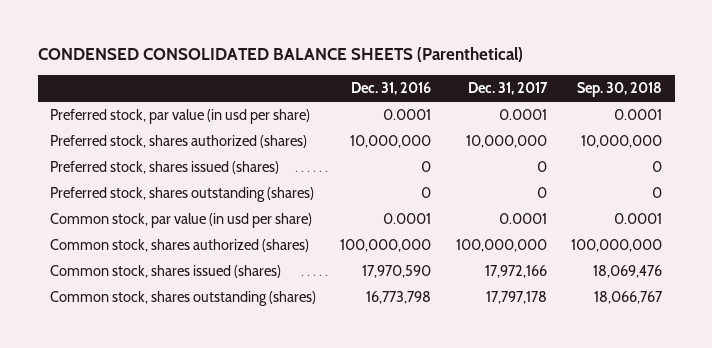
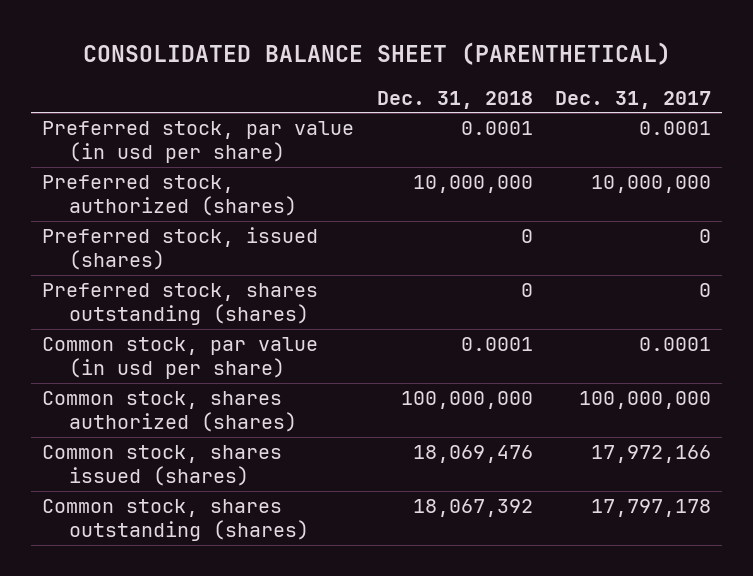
- CONDENSED CONSOLIDATED BALANCE SHEETS (Parenthetical)
+ CONSOLIDATED BALANCE SHEET (PARENTHETICAL)
- | Dec. 31, 2016 | Dec. 31, 2017 | Sep. 30, 2018
+ | Dec. 31, 2018 | Dec. 31, 2017
- Preferred stock, shares authorized (shares) | 10,000,000 | 10,000,000 | 10,000,000
- Preferred stock, shares issued (shares) | 0 | 0 | 0
+ Preferred stock, authorized (shares) | 10,000,000 | 10,000,000
+ Preferred stock, issued (shares) | 0 | 0

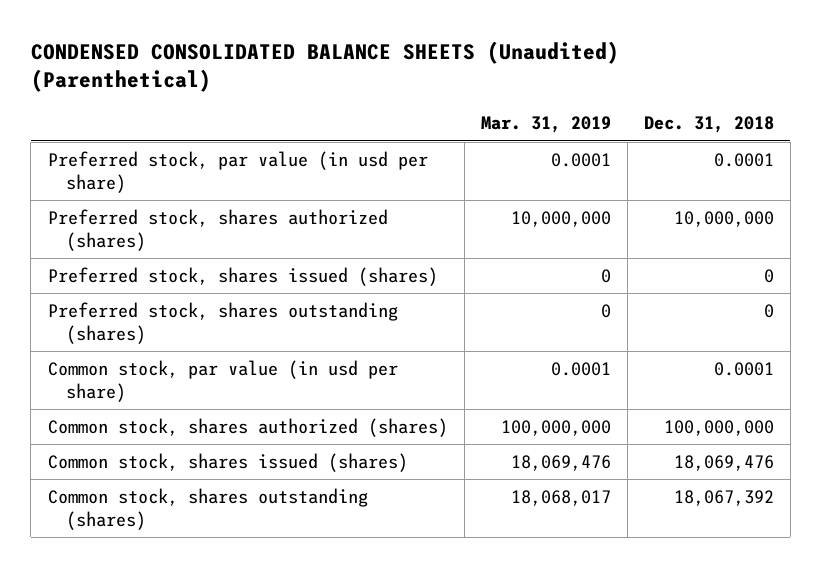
- CONSOLIDATED BALANCE SHEET (PARENTHETICAL)
+ CONDENSED CONSOLIDATED BALANCE SHEETS (Unaudited) (Parenthetical)
- | Dec. 31, 2018 | Dec. 31, 2017
+ | Mar. 31, 2019 | Dec. 31, 2018
- Preferred stock, authorized (shares) | 10,000,000 | 10,000,000
- Preferred stock, issued (shares) | 0 | 0
+ Preferred stock, shares authorized (shares) | 10,000,000 | 10,000,000
+ Preferred stock, shares issued (shares) | 0 | 0

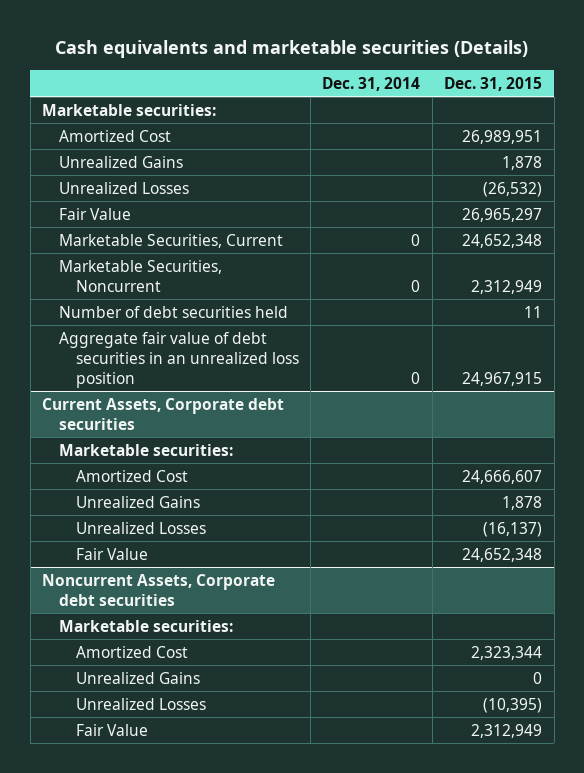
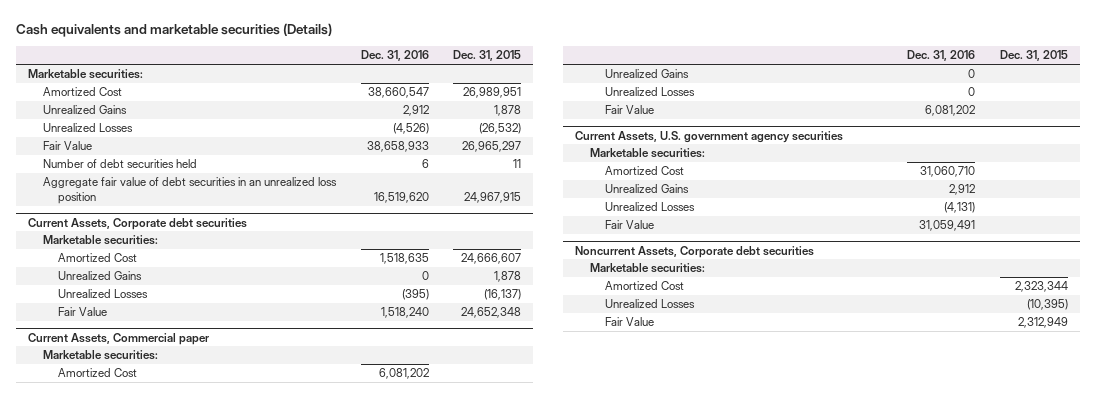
- | Dec. 31, 2014 | Dec. 31, 2015
+ | Dec. 31, 2016 | Dec. 31, 2015
- Marketable Securities, Current | 0 | 24,652,348
- Marketable Securities, Noncurrent | 0 | 2,312,949
+ Current Assets, Commercial paper
+ Marketable securities:
+ Amortized Cost | 6,081,202 |
+ Unrealized Gains | 0 |
+ Unrealized Losses | 0 |
+ Fair Value | 6,081,202 |
+ Current Assets, U.S. government agency securities
+ Marketable securities:
+ Amortized Cost | 31,060,710 |
+ Unrealized Gains | 2,912 |
+ Unrealized Losses | (4,131) |
+ Fair Value | 31,059,491 |
@ Noncurrent Assets, Corporate debt securities
- Unrealized Gains | | 0

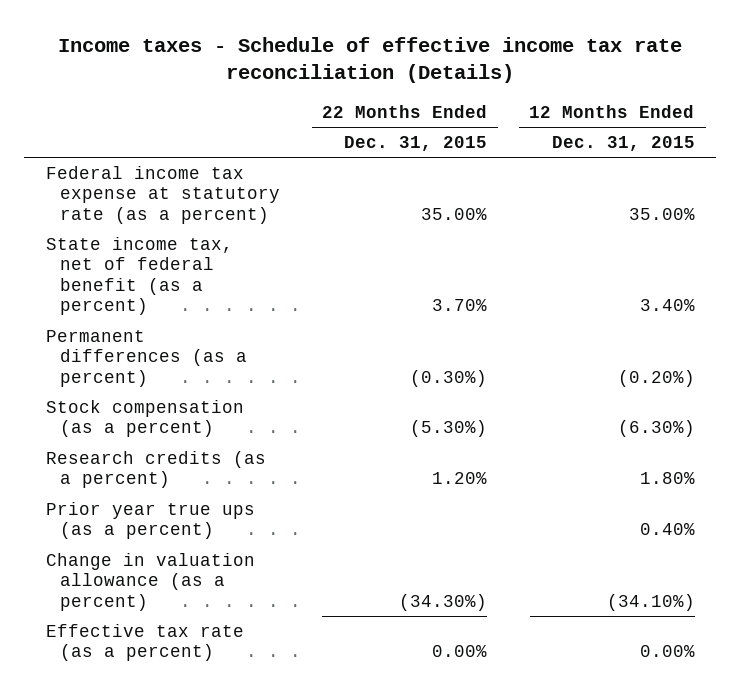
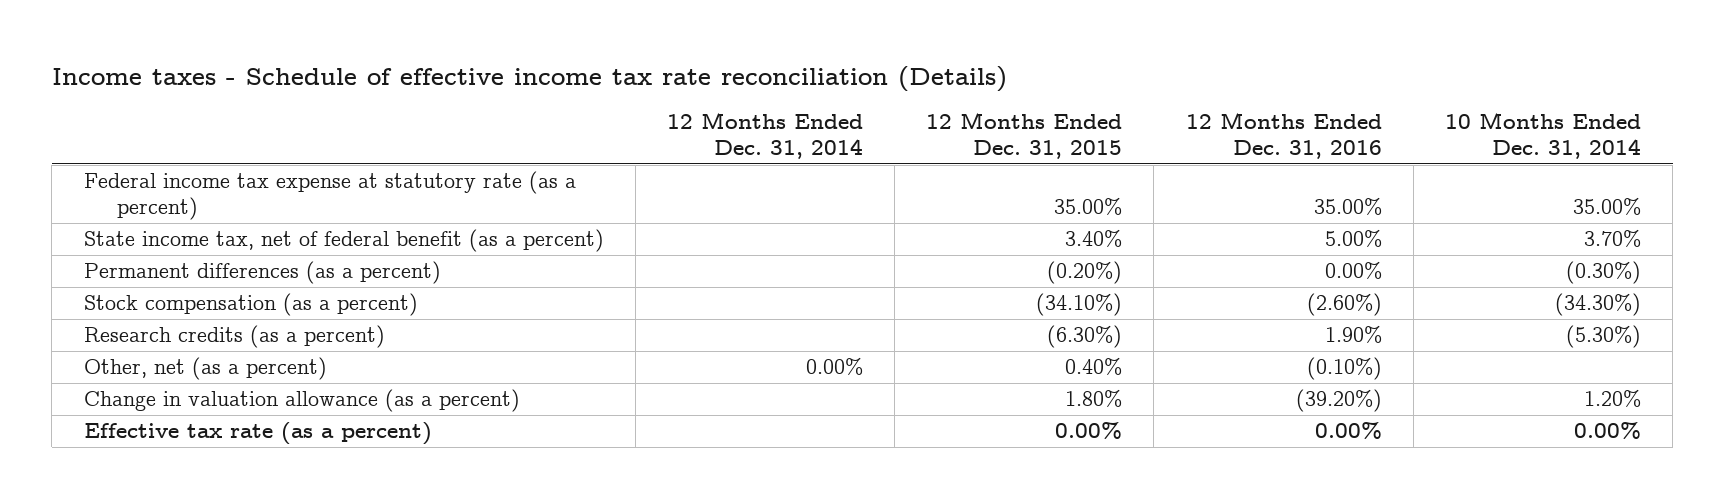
- | 22 Months Ended Dec. 31, 2015 | 12 Months Ended Dec. 31, 2015
+ | 12 Months Ended Dec. 31, 2014 | 12 Months Ended Dec. 31, 2015 | 12 Months Ended Dec. 31, 2016 | 10 Months Ended Dec. 31, 2014
- Stock compensation (as a percent) | (5.30%) | (6.30%)
- Research credits (as a percent) | 1.20% | 1.80%
- Prior year true ups (as a percent) | | 0.40%
- Change in valuation allowance (as a percent) | (34.30%) | (34.10%)
+ Stock compensation (as a percent) | | (34.10%) | (2.60%) | (34.30%)
+ Research credits (as a percent) | | (6.30%) | 1.90% | (5.30%)
+ Other, net (as a percent) | 0.00% | 0.40% | (0.10%) |
+ Change in valuation allowance (as a percent) | | 1.80% | (39.20%) | 1.20%

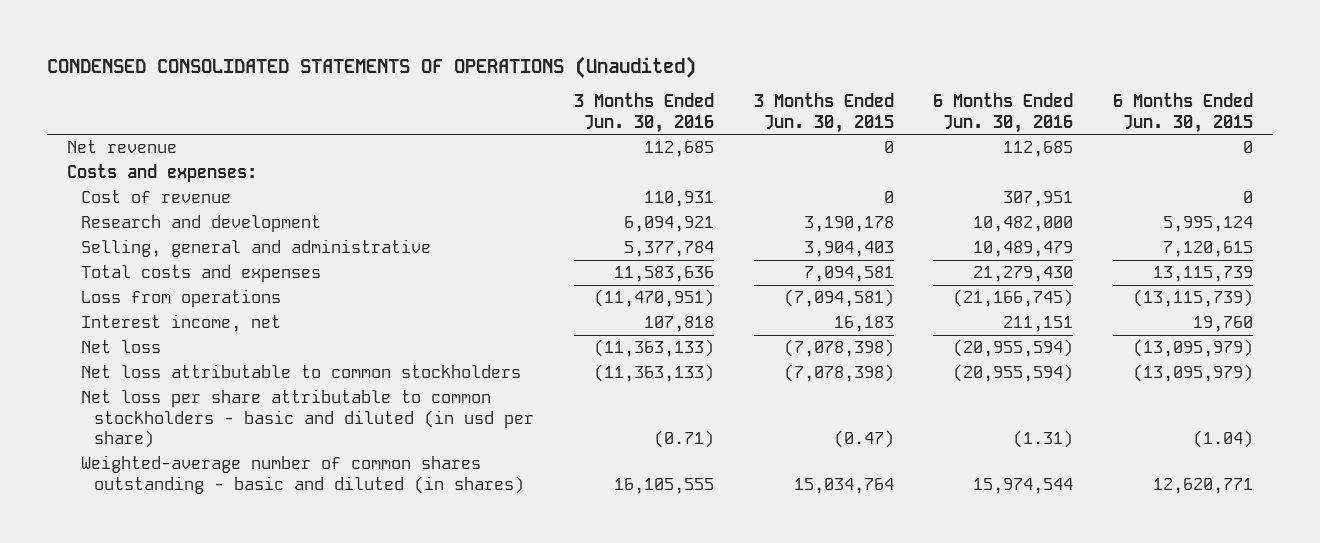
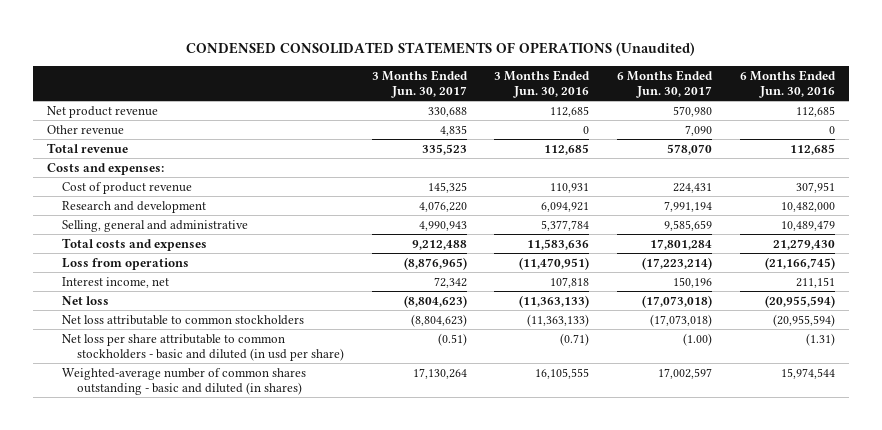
- | 3 Months Ended Jun. 30, 2016 | 3 Months Ended Jun. 30, 2015 | 6 Months Ended Jun. 30, 2016 | 6 Months Ended Jun. 30, 2015
+ | 3 Months Ended Jun. 30, 2017 | 3 Months Ended Jun. 30, 2016 | 6 Months Ended Jun. 30, 2017 | 6 Months Ended Jun. 30, 2016
- Net revenue | 112,685 | 0 | 112,685 | 0
+ Net product revenue | 330,688 | 112,685 | 570,980 | 112,685
+ Other revenue | 4,835 | 0 | 7,090 | 0
+ Total revenue | 335,523 | 112,685 | 578,070 | 112,685
- Cost of revenue | 110,931 | 0 | 307,951 | 0
+ Cost of product revenue | 145,325 | 110,931 | 224,431 | 307,951

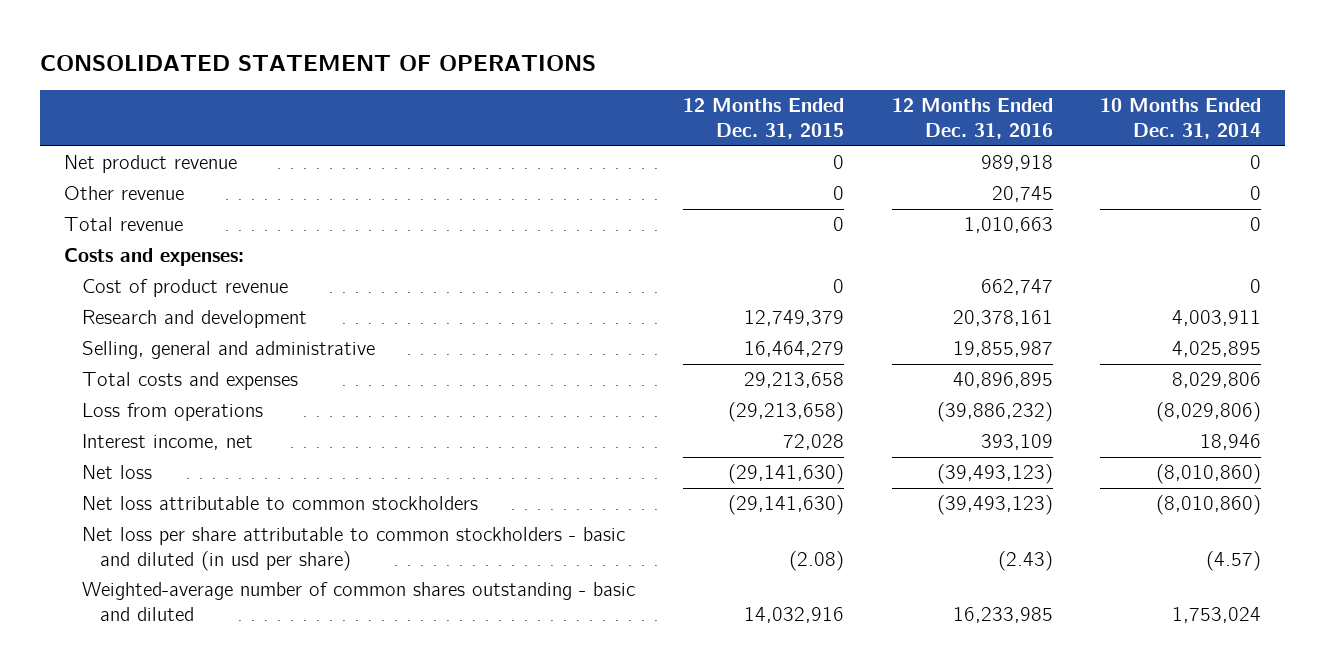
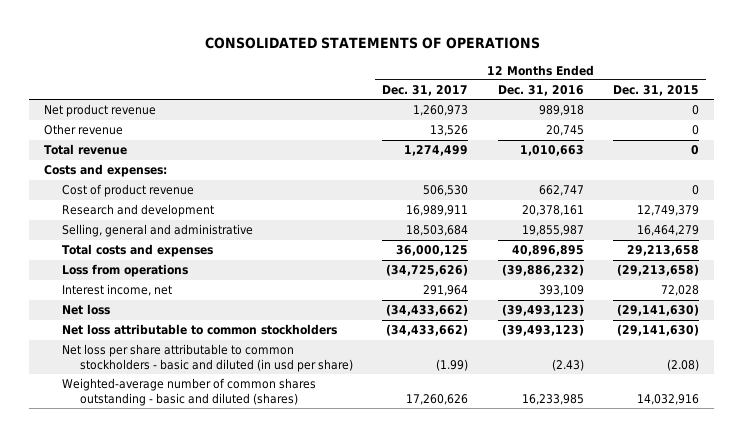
- CONSOLIDATED STATEMENT OF OPERATIONS
+ CONSOLIDATED STATEMENTS OF OPERATIONS
- | 12 Months Ended Dec. 31, 2015 | 12 Months Ended Dec. 31, 2016 | 10 Months Ended Dec. 31, 2014
+ | 12 Months Ended Dec. 31, 2017 | 12 Months Ended Dec. 31, 2016 | 12 Months Ended Dec. 31, 2015
- Weighted-average number of common shares outstanding - basic and diluted | 14,032,916 | 16,233,985 | 1,753,024
+ Weighted-average number of common shares outstanding - basic and diluted (shares) | 17,260,626 | 16,233,985 | 14,032,916

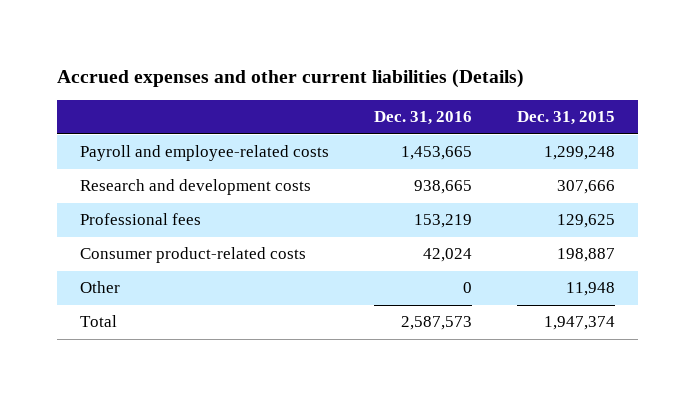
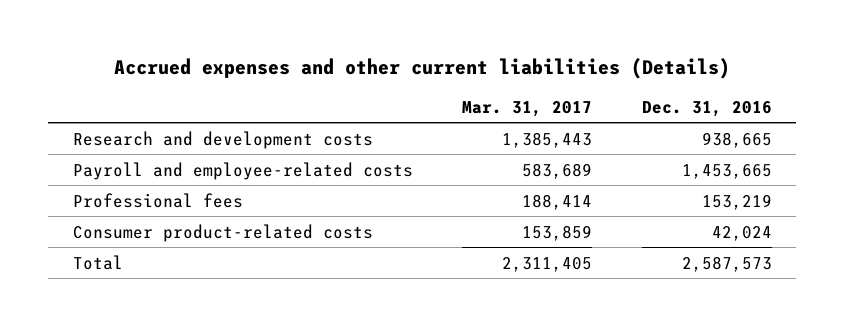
- | Dec. 31, 2016 | Dec. 31, 2015
+ | Mar. 31, 2017 | Dec. 31, 2016
moved down: Payroll and employee-related costs | 583,689 | 1,453,665
- Other | 0 | 11,948

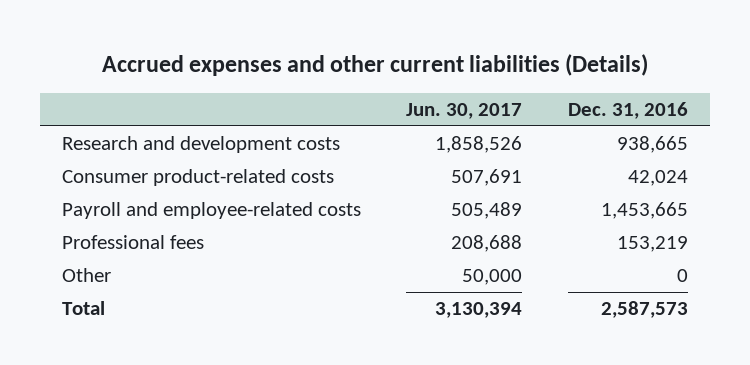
- | Mar. 31, 2017 | Dec. 31, 2016
+ | Jun. 30, 2017 | Dec. 31, 2016
moved up: Consumer product-related costs | 507,691 | 42,024
+ Other | 50,000 | 0

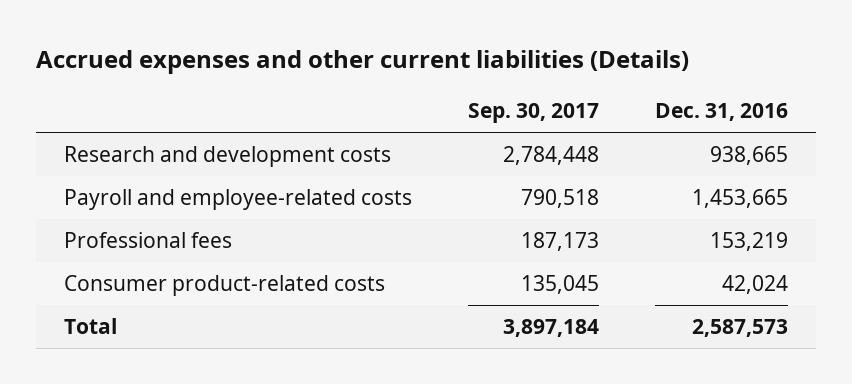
- | Jun. 30, 2017 | Dec. 31, 2016
+ | Sep. 30, 2017 | Dec. 31, 2016
- Other | 50,000 | 0
moved down: Consumer product-related costs | 135,045 | 42,024

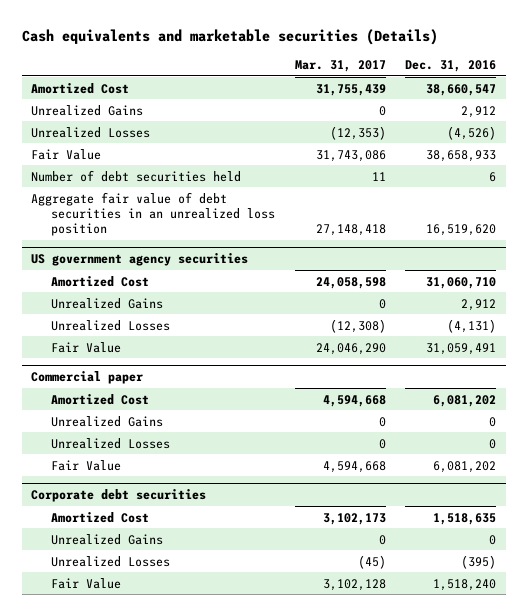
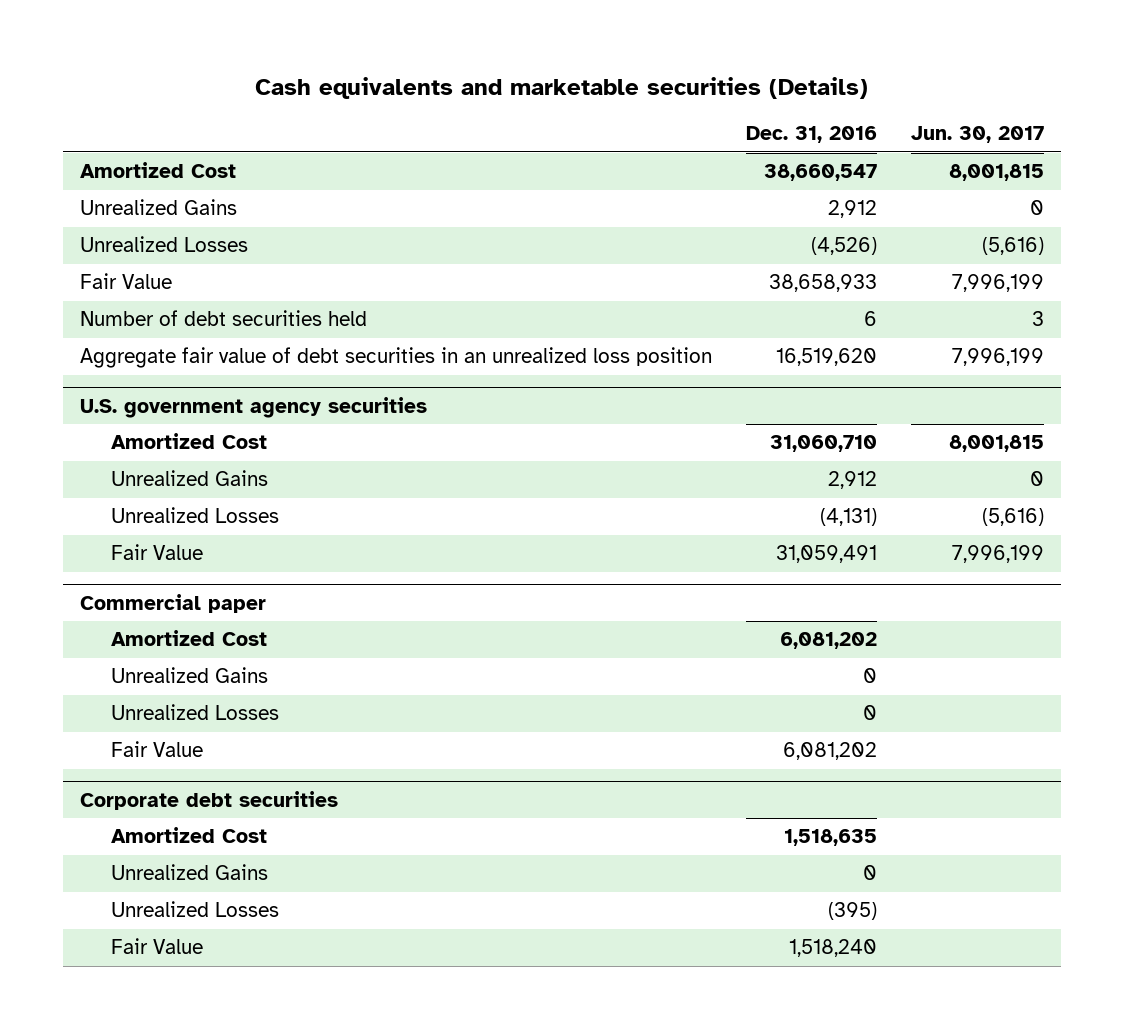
- | Mar. 31, 2017 | Dec. 31, 2016
+ | Dec. 31, 2016 | Jun. 30, 2017
- US government agency securities
+ U.S. government agency securities

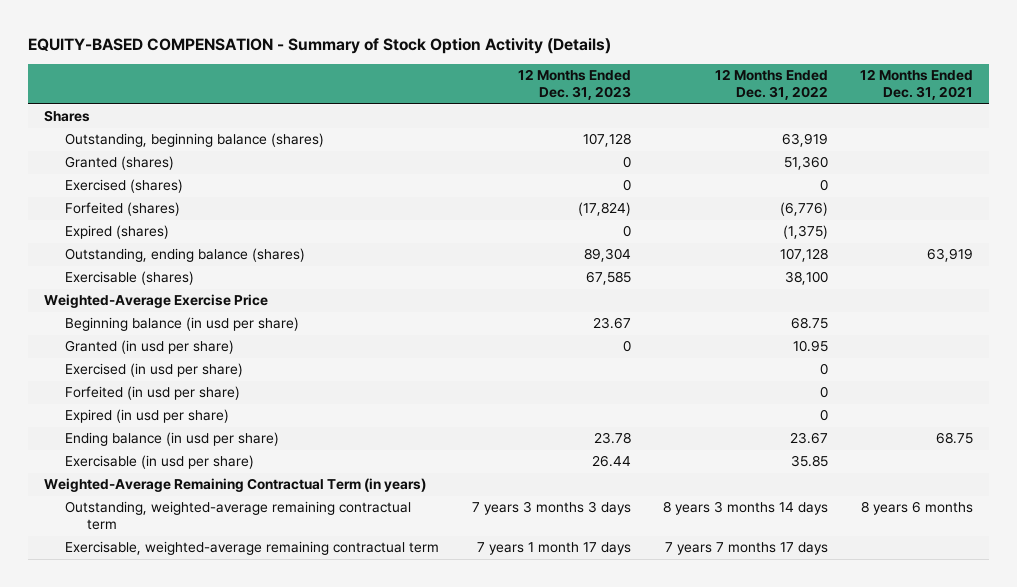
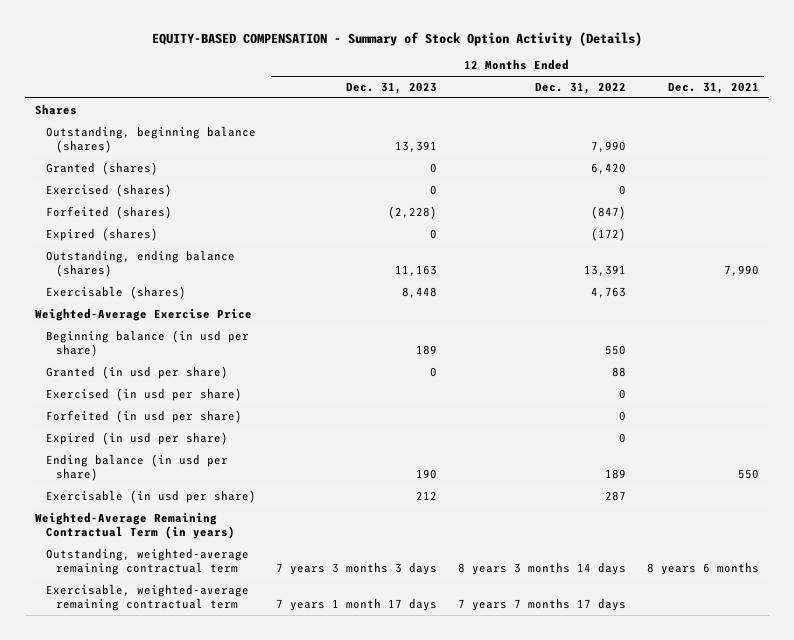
- Outstanding, beginning balance (shares) | 107,128 | 63,919 |
- Granted (shares) | 0 | 51,360 |
+ Outstanding, beginning balance (shares) | 13,391 | 7,990 |
+ Granted (shares) | 0 | 6,420 |
- Forfeited (shares) | (17,824) | (6,776) |
- Expired (shares) | 0 | (1,375) |
- Outstanding, ending balance (shares) | 89,304 | 107,128 | 63,919
- Exercisable (shares) | 67,585 | 38,100 |
+ Forfeited (shares) | (2,228) | (847) |
+ Expired (shares) | 0 | (172) |
+ Outstanding, ending balance (shares) | 11,163 | 13,391 | 7,990
+ Exercisable (shares) | 8,448 | 4,763 |
- Beginning balance (in usd per share) | 23.67 | 68.75 |
- Granted (in usd per share) | 0 | 10.95 |
+ Beginning balance (in usd per share) | 189 | 550 |
+ Granted (in usd per share) | 0 | 88 |
- Ending balance (in usd per share) | 23.78 | 23.67 | 68.75
- Exercisable (in usd per share) | 26.44 | 35.85 |
+ Ending balance (in usd per share) | 190 | 189 | 550
+ Exercisable (in usd per share) | 212 | 287 |

